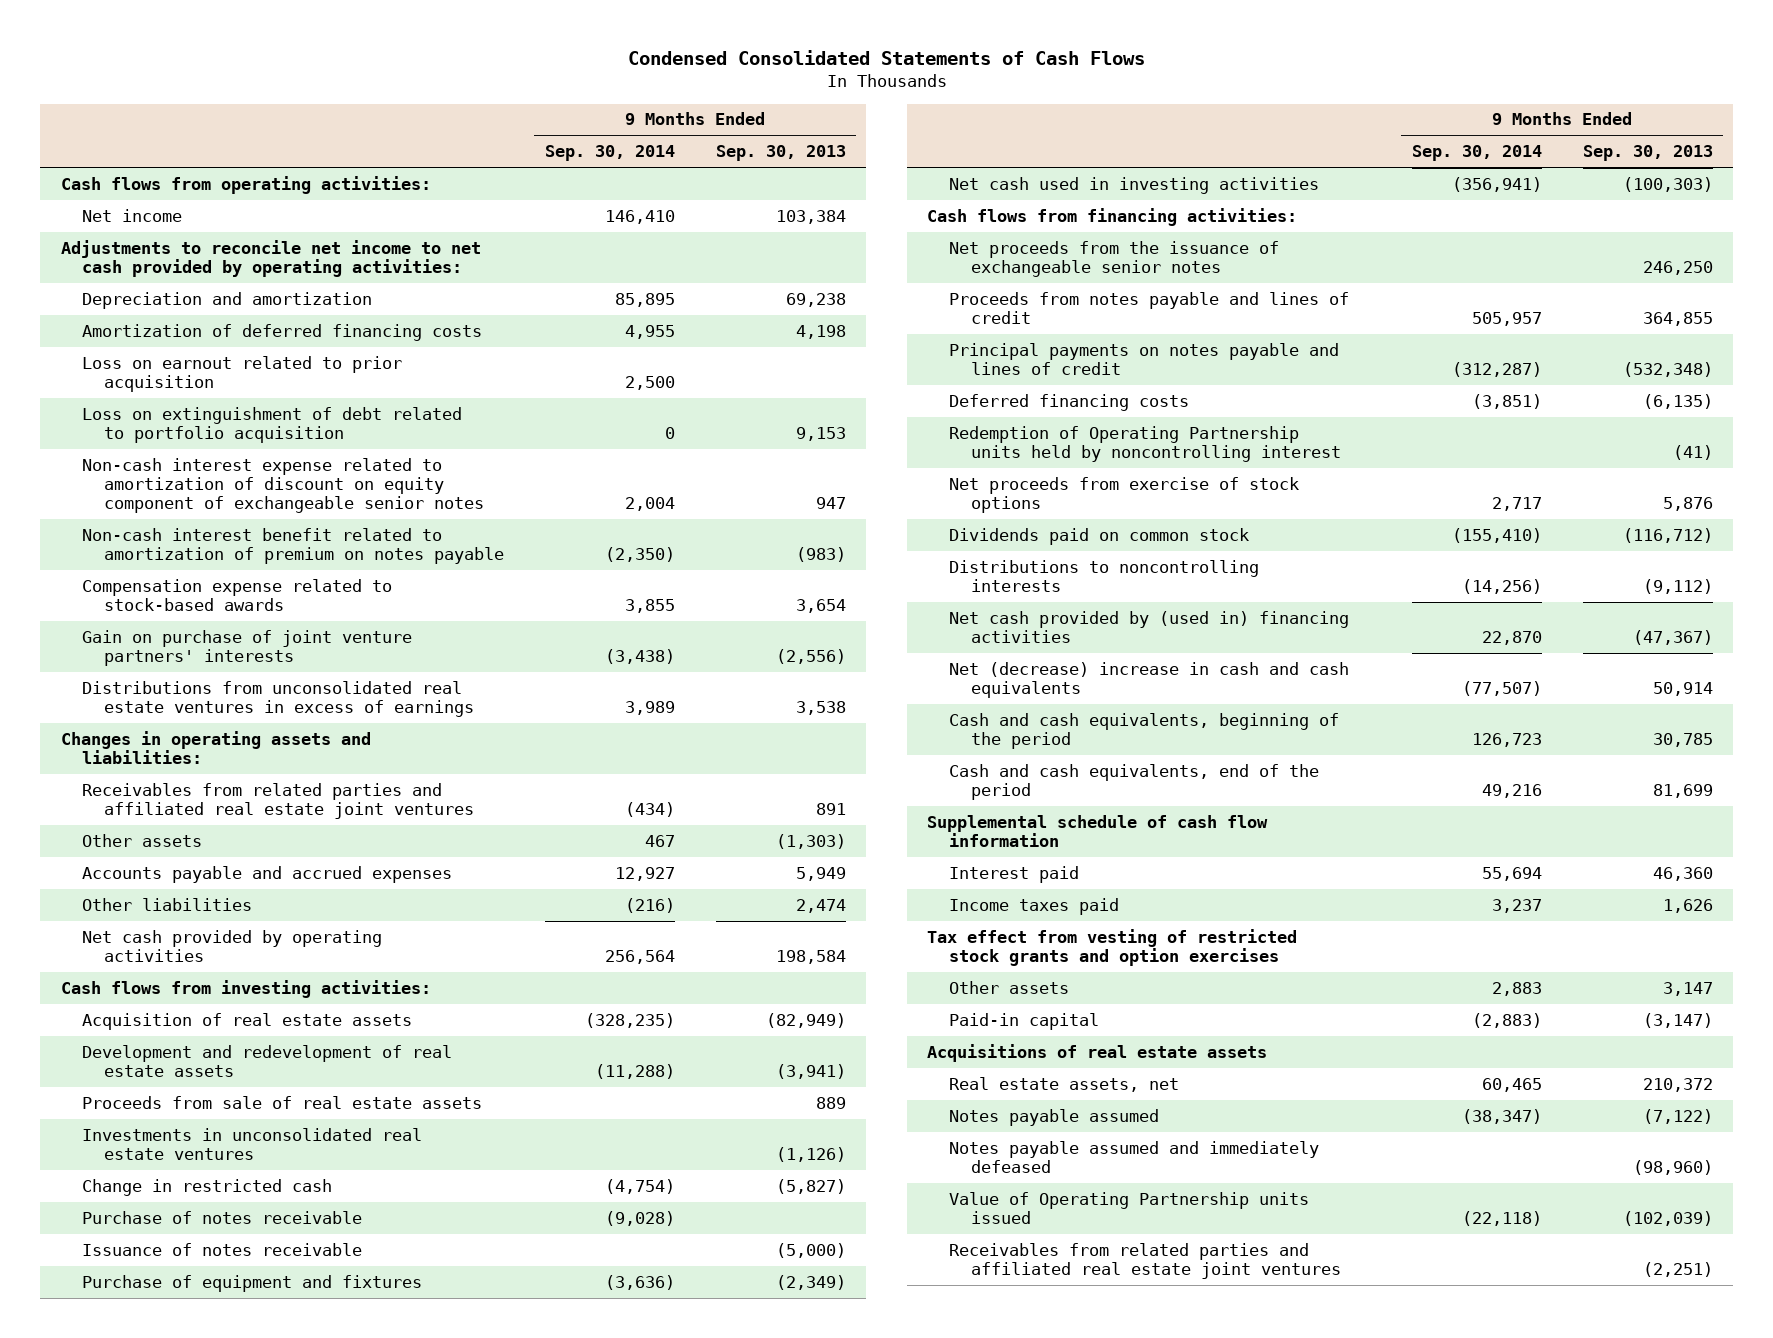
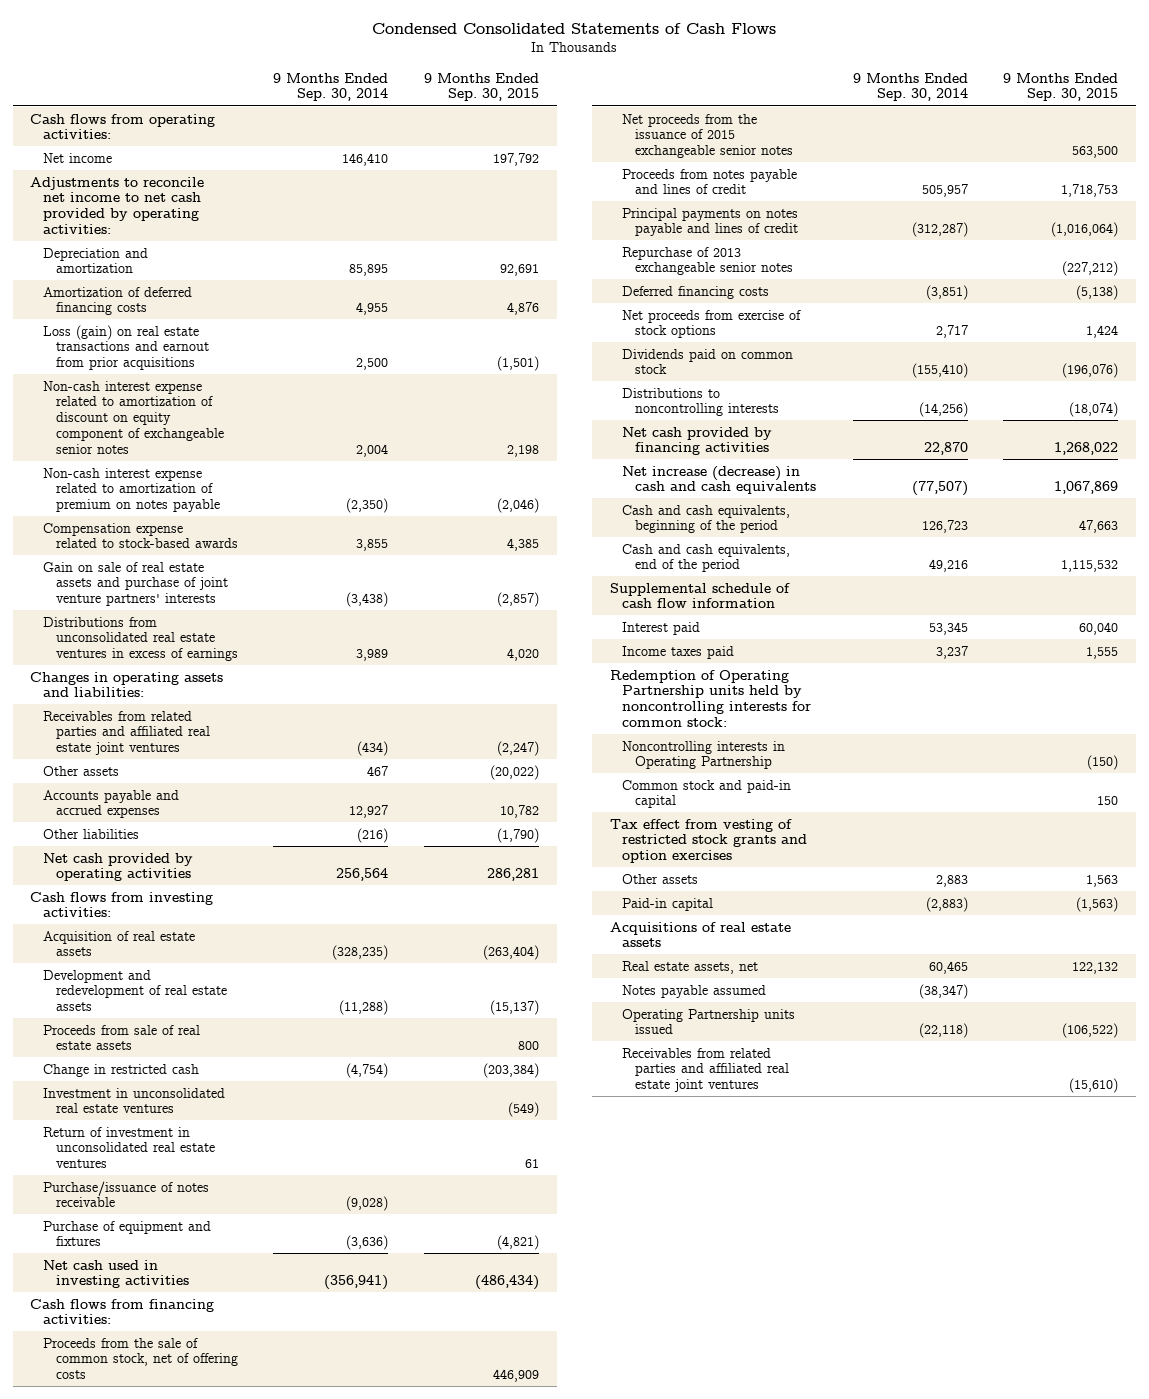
- | 9 Months Ended Sep. 30, 2014 | 9 Months Ended Sep. 30, 2013
+ | 9 Months Ended Sep. 30, 2014 | 9 Months Ended Sep. 30, 2015
- Loss on earnout related to prior acquisition | 2,500 |
- Loss on extinguishment of debt related to portfolio acquisition | 0 | 9,153
+ Loss (gain) on real estate transactions and earnout from prior acquisitions | 2,500 | (1,501)
- Non-cash interest benefit related to amortization of premium on notes payable | (2,350) | (983)
+ Non-cash interest expense related to amortization of premium on notes payable | (2,350) | (2,046)
- Gain on purchase of joint venture partners' interests | (3,438) | (2,556)
+ Gain on sale of real estate assets and purchase of joint venture partners' interests | (3,438) | (2,857)
- Investments in unconsolidated real estate ventures | | (1,126)
- Purchase of notes receivable | (9,028) |
- Issuance of notes receivable | | (5,000)
+ Investment in unconsolidated real estate ventures | | (549)
+ Return of investment in unconsolidated real estate ventures | | 61
+ Purchase/issuance of notes receivable | (9,028) |
- Net proceeds from the issuance of exchangeable senior notes | | 246,250
+ Proceeds from the sale of common stock, net of offering costs | | 446,909
+ Net proceeds from the issuance of 2015 exchangeable senior notes | | 563,500
+ Repurchase of 2013 exchangeable senior notes | | (227,212)
- Redemption of Operating Partnership units held by noncontrolling interest | | (41)
- Net cash provided by (used in) financing activities | 22,870 | (47,367)
- Net (decrease) increase in cash and cash equivalents | (77,507) | 50,914
+ Net cash provided by financing activities | 22,870 | 1,268,022
+ Net increase (decrease) in cash and cash equivalents | (77,507) | 1,067,869
- Interest paid | 55,694 | 46,360
+ Interest paid | 53,345 | 60,040
+ Redemption of Operating Partnership units held by noncontrolling interests for common stock:
+ Noncontrolling interests in Operating Partnership | | (150)
+ Common stock and paid-in capital | | 150
- Notes payable assumed and immediately defeased | | (98,960)
- Value of Operating Partnership units issued | (22,118) | (102,039)
+ Operating Partnership units issued | (22,118) | (106,522)

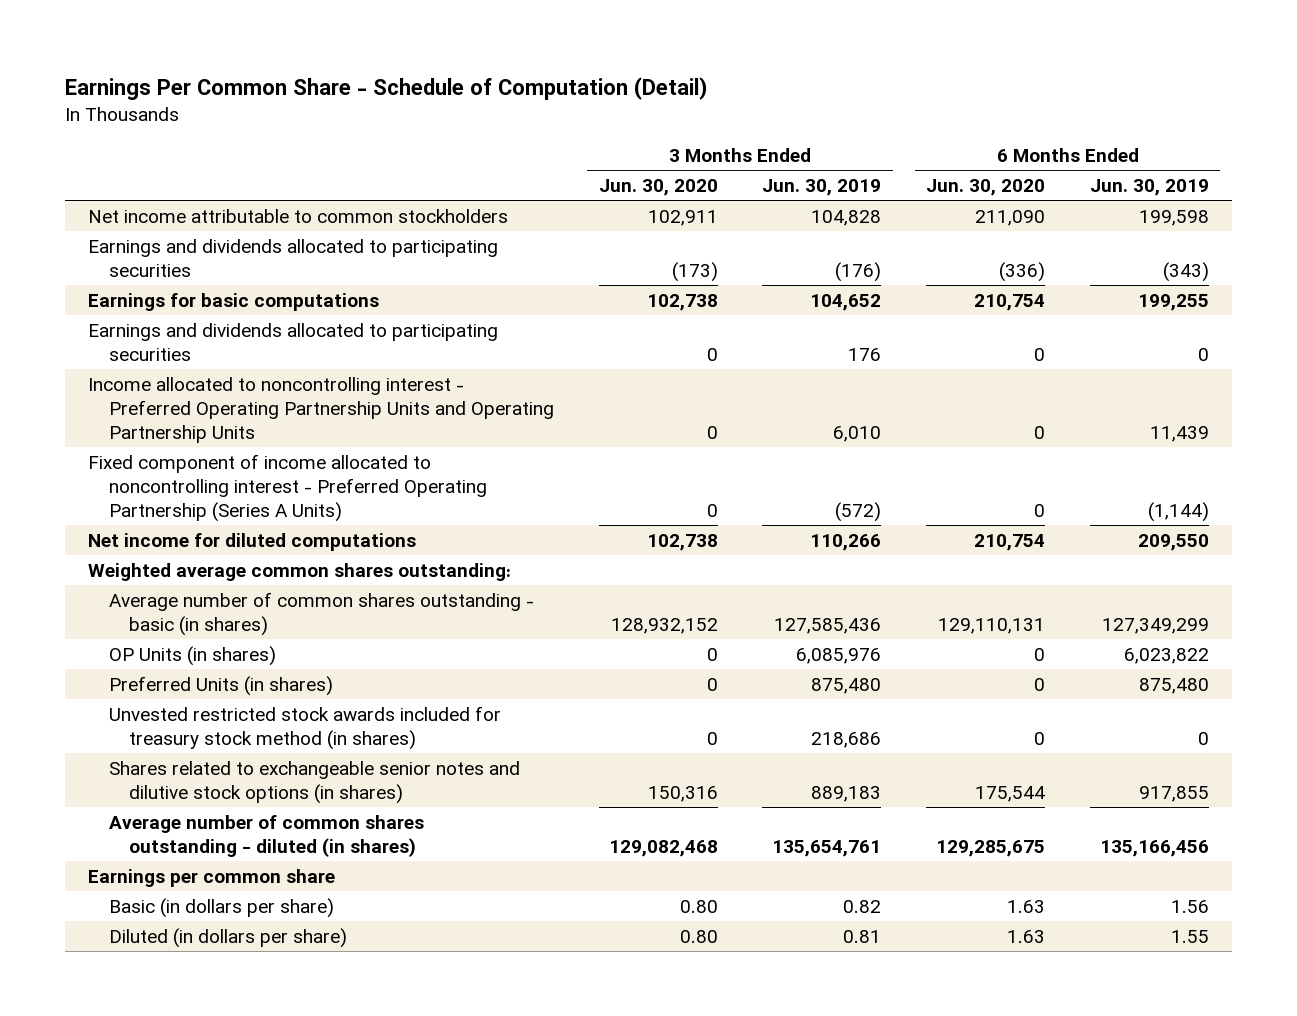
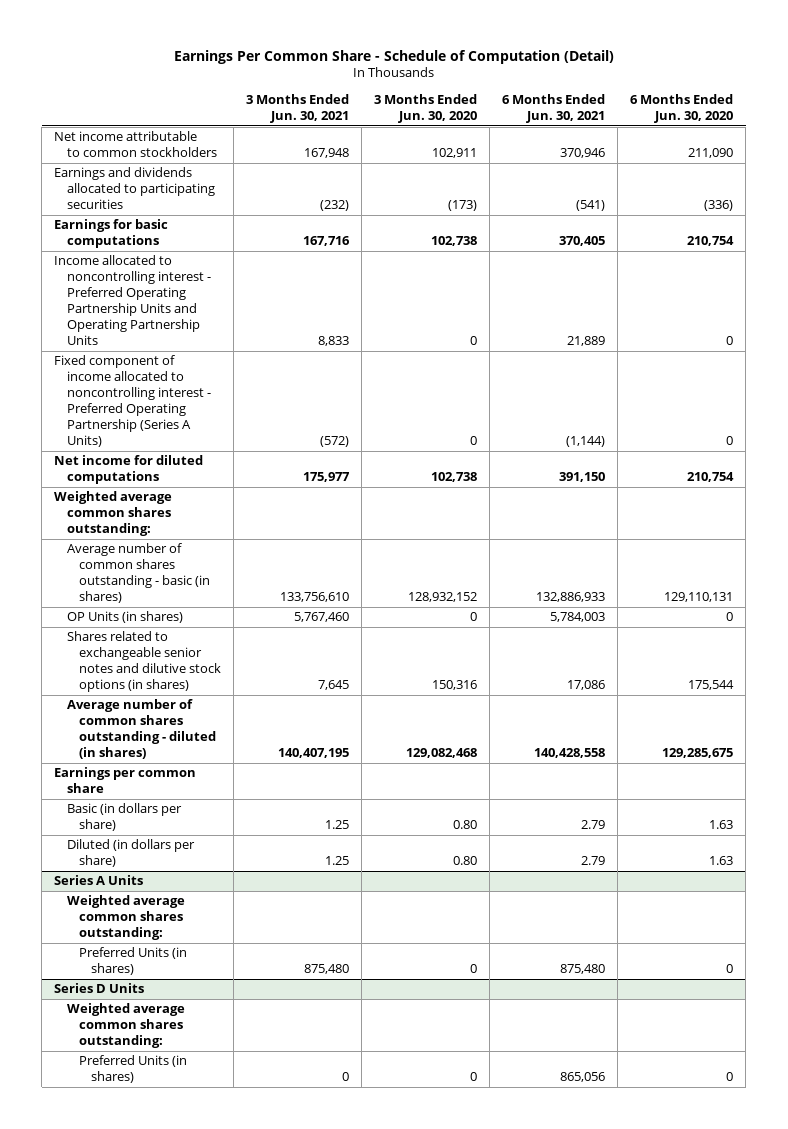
- | 3 Months Ended Jun. 30, 2020 | 3 Months Ended Jun. 30, 2019 | 6 Months Ended Jun. 30, 2020 | 6 Months Ended Jun. 30, 2019
+ | 3 Months Ended Jun. 30, 2021 | 3 Months Ended Jun. 30, 2020 | 6 Months Ended Jun. 30, 2021 | 6 Months Ended Jun. 30, 2020
- Earnings and dividends allocated to participating securities | 0 | 176 | 0 | 0
- Preferred Units (in shares) | 0 | 875,480 | 0 | 875,480
- Unvested restricted stock awards included for treasury stock method (in shares) | 0 | 218,686 | 0 | 0
+ Series A Units
+ Weighted average common shares outstanding:
+ Preferred Units (in shares) | 875,480 | 0 | 875,480 | 0
+ Series D Units
+ Weighted average common shares outstanding:
+ Preferred Units (in shares) | 0 | 0 | 865,056 | 0

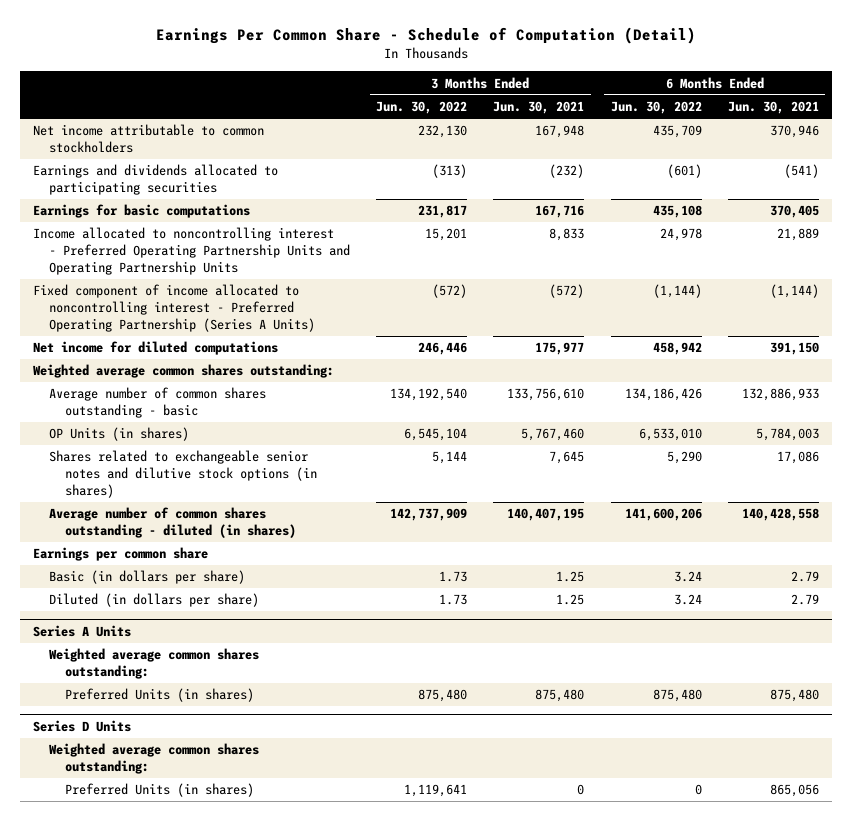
- | 3 Months Ended Jun. 30, 2021 | 3 Months Ended Jun. 30, 2020 | 6 Months Ended Jun. 30, 2021 | 6 Months Ended Jun. 30, 2020
+ | 3 Months Ended Jun. 30, 2022 | 3 Months Ended Jun. 30, 2021 | 6 Months Ended Jun. 30, 2022 | 6 Months Ended Jun. 30, 2021
- Average number of common shares outstanding - basic (in shares) | 133,756,610 | 128,932,152 | 132,886,933 | 129,110,131
+ Average number of common shares outstanding - basic | 134,192,540 | 133,756,610 | 134,186,426 | 132,886,933

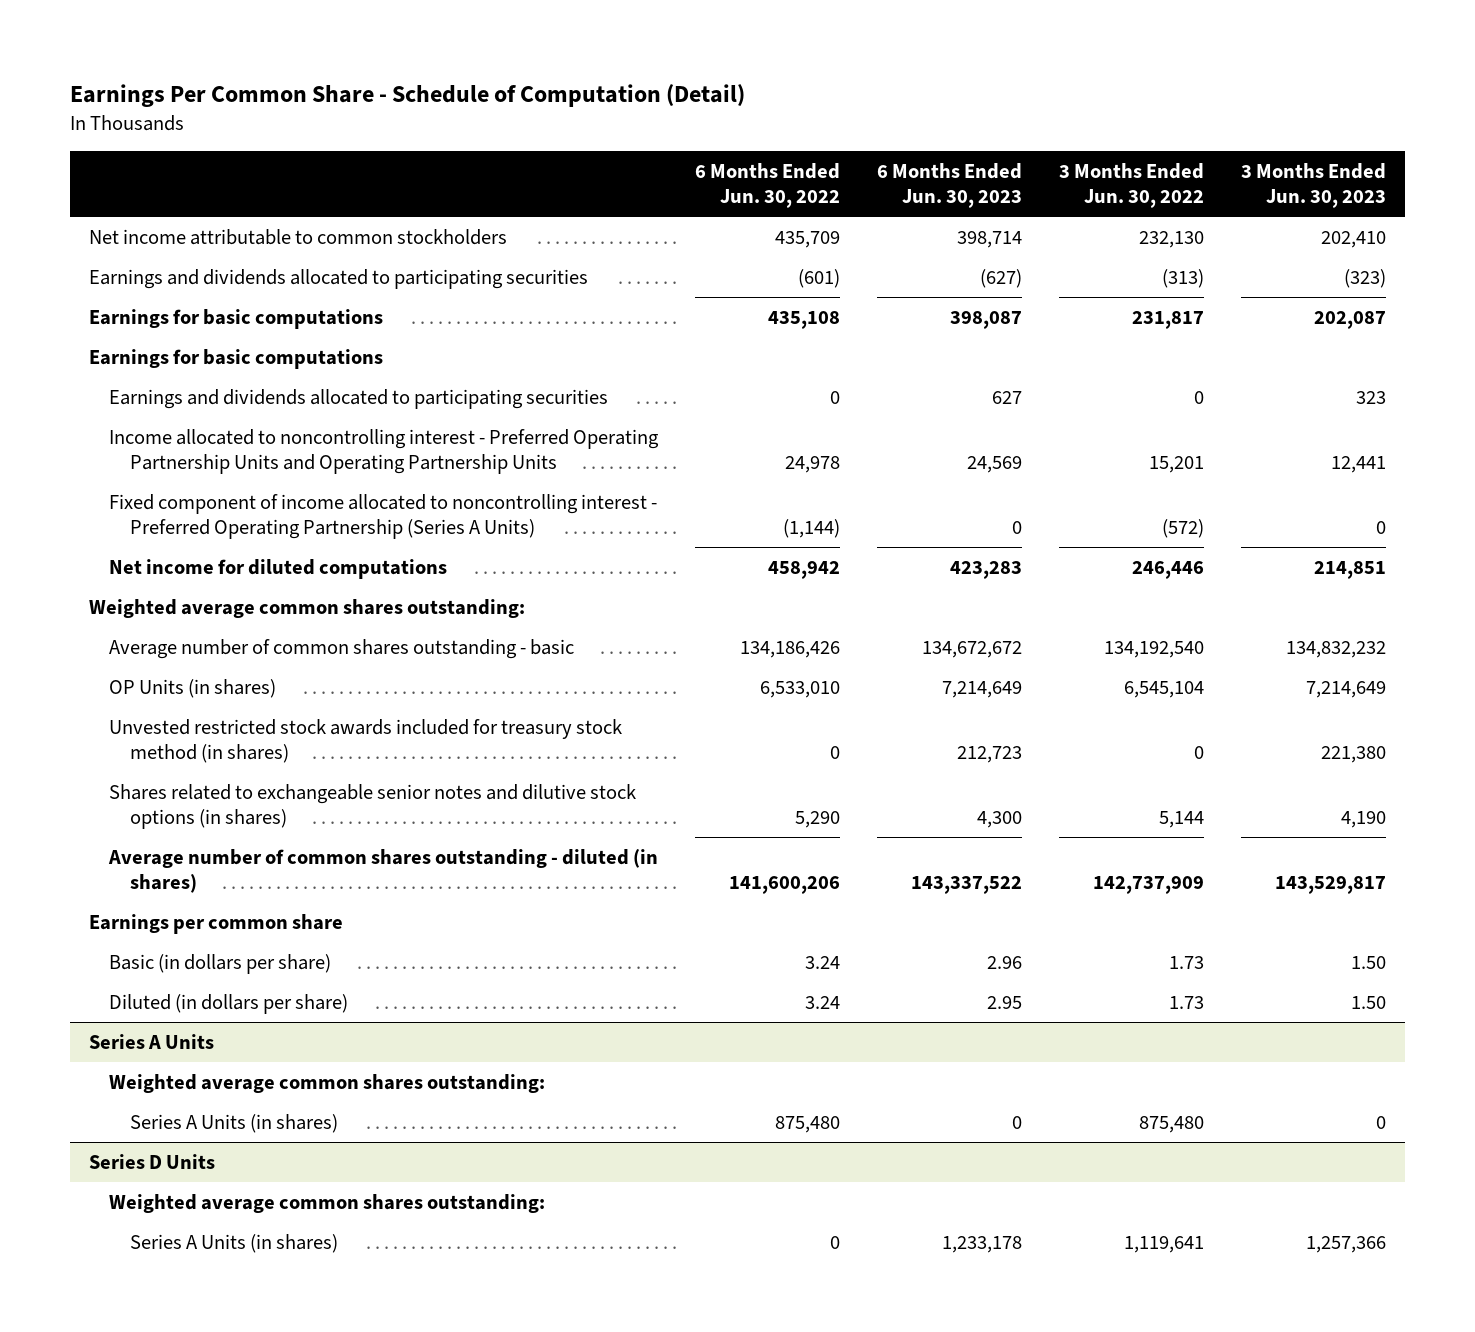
- | 3 Months Ended Jun. 30, 2022 | 3 Months Ended Jun. 30, 2021 | 6 Months Ended Jun. 30, 2022 | 6 Months Ended Jun. 30, 2021
+ | 6 Months Ended Jun. 30, 2022 | 6 Months Ended Jun. 30, 2023 | 3 Months Ended Jun. 30, 2022 | 3 Months Ended Jun. 30, 2023
+ Earnings for basic computations
+ Earnings and dividends allocated to participating securities | 0 | 627 | 0 | 323
+ Unvested restricted stock awards included for treasury stock method (in shares) | 0 | 212,723 | 0 | 221,380
@ Series A Units
- Preferred Units (in shares) | 875,480 | 875,480 | 875,480 | 875,480
+ Series A Units (in shares) | 875,480 | 0 | 875,480 | 0
@ Series D Units
- Preferred Units (in shares) | 1,119,641 | 0 | 0 | 865,056
+ Series A Units (in shares) | 0 | 1,233,178 | 1,119,641 | 1,257,366

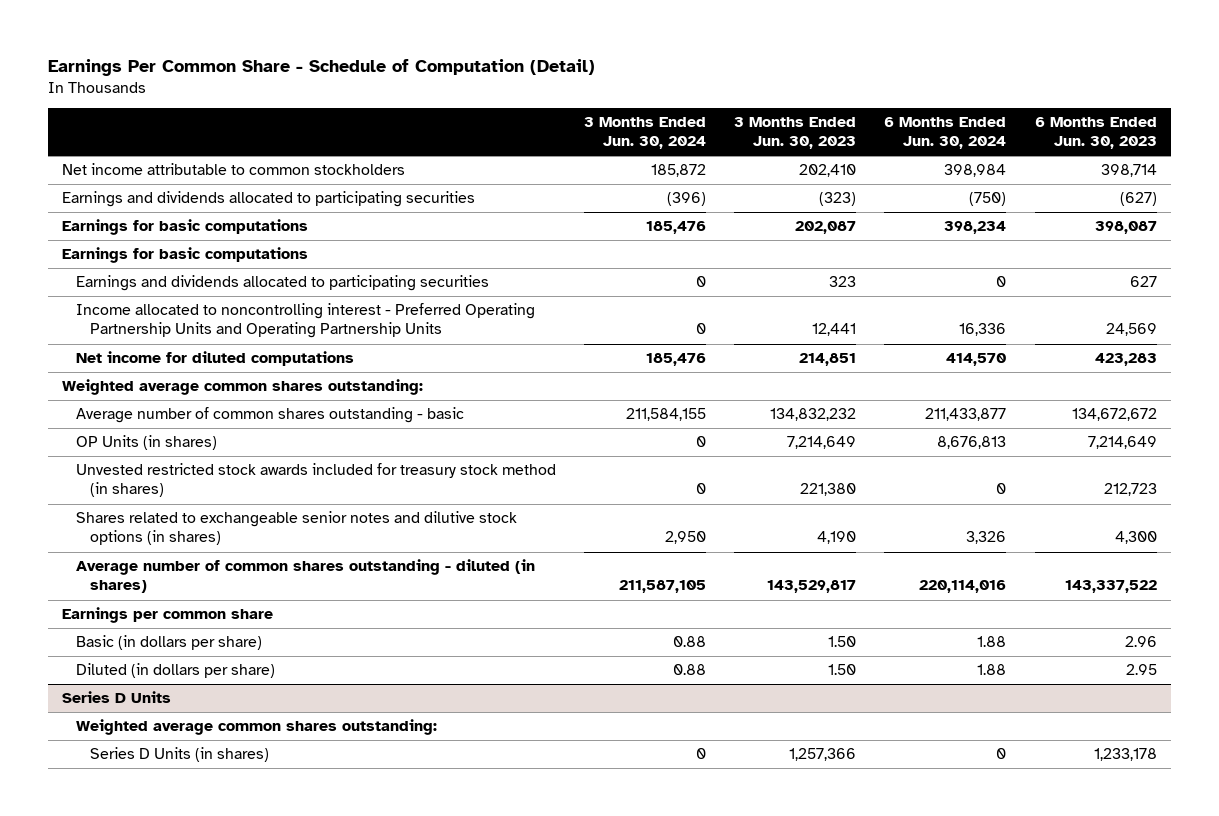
- | 6 Months Ended Jun. 30, 2022 | 6 Months Ended Jun. 30, 2023 | 3 Months Ended Jun. 30, 2022 | 3 Months Ended Jun. 30, 2023
+ | 3 Months Ended Jun. 30, 2024 | 3 Months Ended Jun. 30, 2023 | 6 Months Ended Jun. 30, 2024 | 6 Months Ended Jun. 30, 2023
- Fixed component of income allocated to noncontrolling interest - Preferred Operating Partnership (Series A Units) | (1,144) | 0 | (572) | 0
- Series A Units
- Weighted average common shares outstanding:
- Series A Units (in shares) | 875,480 | 0 | 875,480 | 0
@ Series D Units
- Series A Units (in shares) | 0 | 1,233,178 | 1,119,641 | 1,257,366
+ Series D Units (in shares) | 0 | 1,257,366 | 0 | 1,233,178

